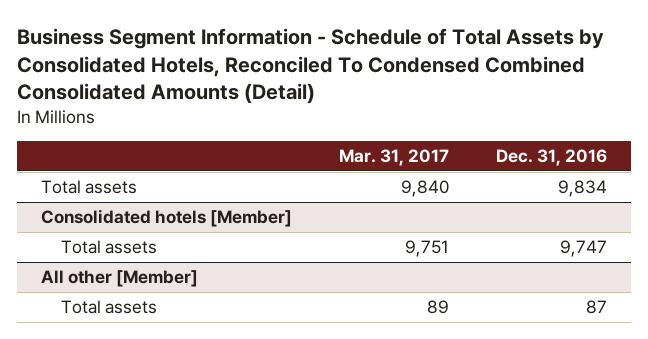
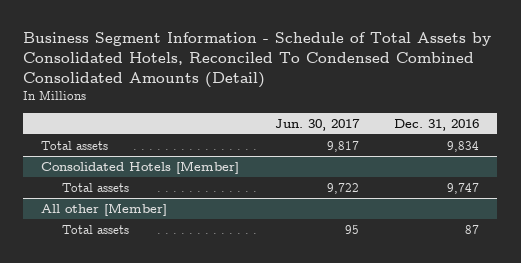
- | Mar. 31, 2017 | Dec. 31, 2016
+ | Jun. 30, 2017 | Dec. 31, 2016
- Consolidated hotels [Member]
+ Consolidated Hotels [Member]

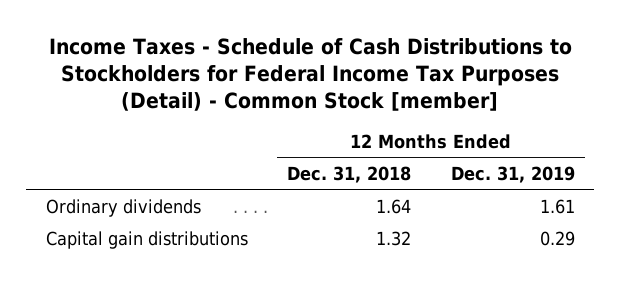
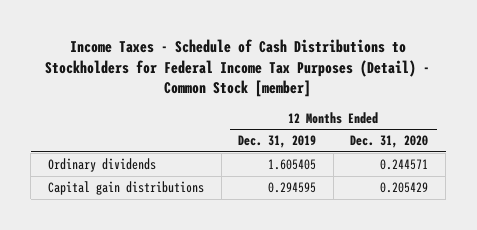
- | 12 Months Ended Dec. 31, 2018 | 12 Months Ended Dec. 31, 2019
+ | 12 Months Ended Dec. 31, 2019 | 12 Months Ended Dec. 31, 2020
- Ordinary dividends | 1.64 | 1.61
- Capital gain distributions | 1.32 | 0.29
+ Ordinary dividends | 1.605405 | 0.244571
+ Capital gain distributions | 0.294595 | 0.205429

